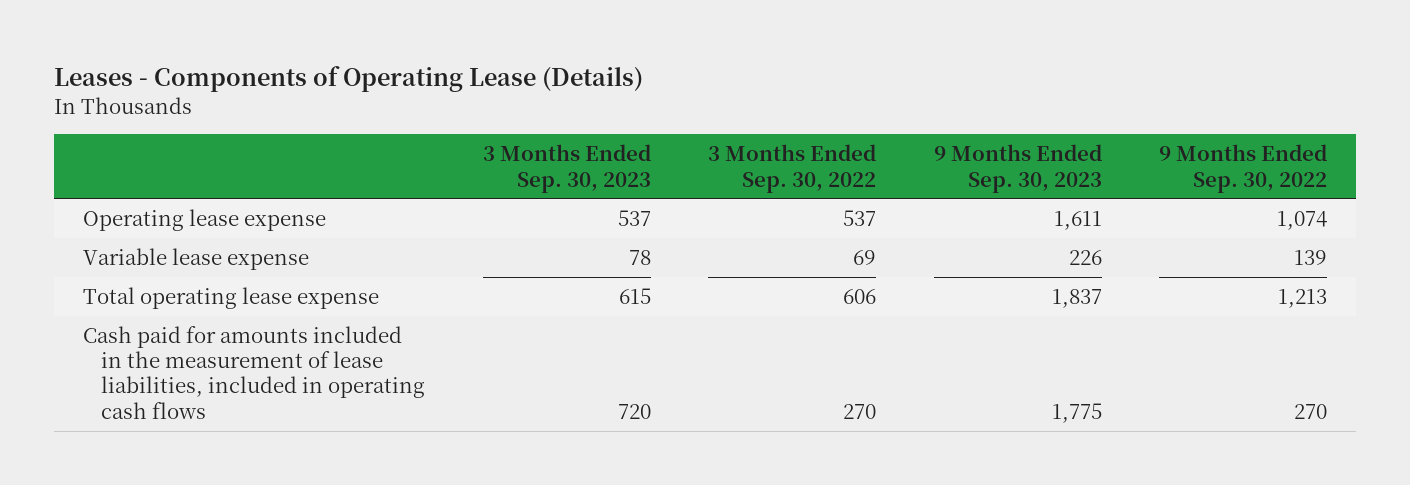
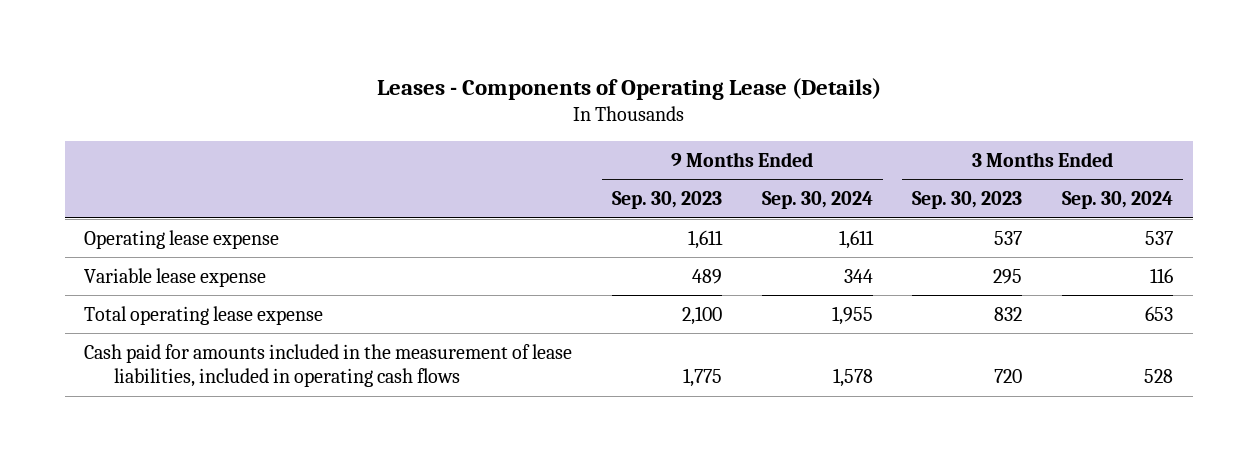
- | 3 Months Ended Sep. 30, 2023 | 3 Months Ended Sep. 30, 2022 | 9 Months Ended Sep. 30, 2023 | 9 Months Ended Sep. 30, 2022
+ | 9 Months Ended Sep. 30, 2023 | 9 Months Ended Sep. 30, 2024 | 3 Months Ended Sep. 30, 2023 | 3 Months Ended Sep. 30, 2024
- Variable lease expense | 78 | 69 | 226 | 139
- Total operating lease expense | 615 | 606 | 1,837 | 1,213
+ Variable lease expense | 489 | 344 | 295 | 116
+ Total operating lease expense | 2,100 | 1,955 | 832 | 653

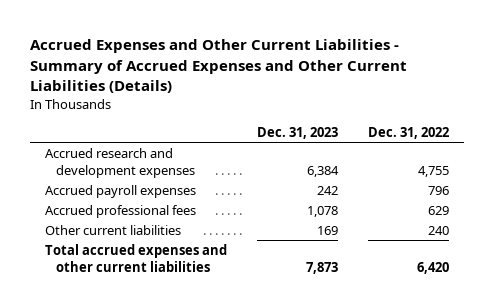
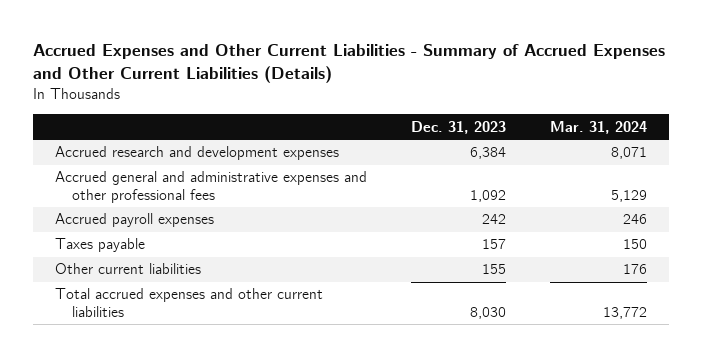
- | Dec. 31, 2023 | Dec. 31, 2022
+ | Dec. 31, 2023 | Mar. 31, 2024
+ Accrued general and administrative expenses and other professional fees | 1,092 | 5,129
- Accrued professional fees | 1,078 | 629
- Other current liabilities | 169 | 240
- Total accrued expenses and other current liabilities | 7,873 | 6,420
+ Taxes payable | 157 | 150
+ Other current liabilities | 155 | 176
+ Total accrued expenses and other current liabilities | 8,030 | 13,772

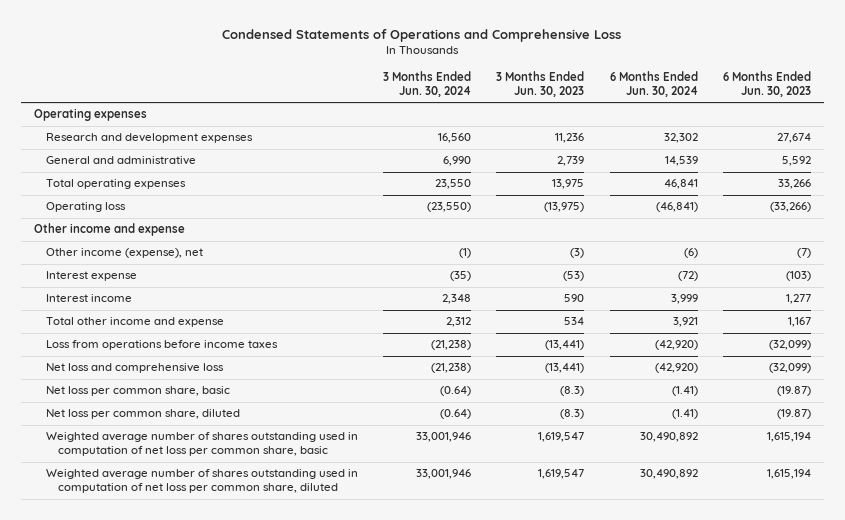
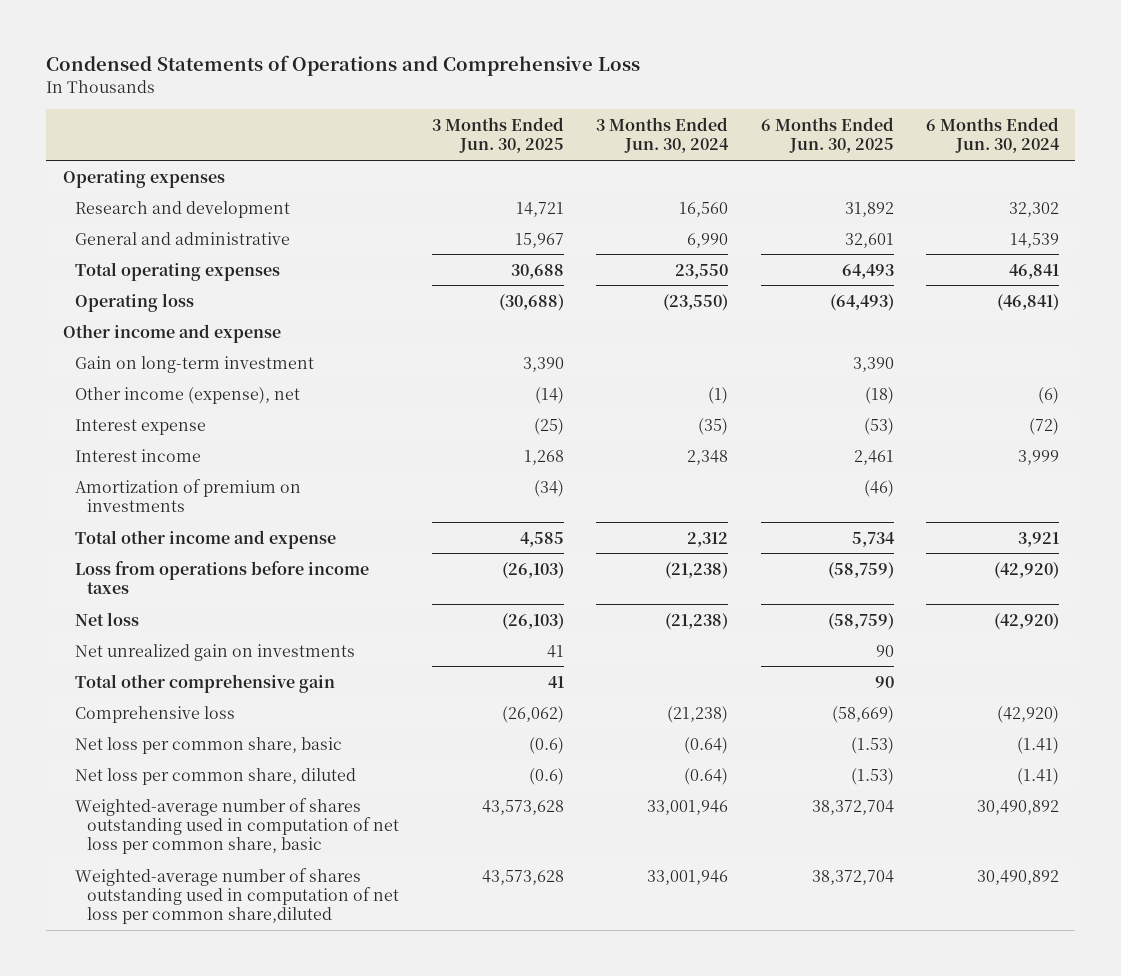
- | 3 Months Ended Jun. 30, 2024 | 3 Months Ended Jun. 30, 2023 | 6 Months Ended Jun. 30, 2024 | 6 Months Ended Jun. 30, 2023
+ | 3 Months Ended Jun. 30, 2025 | 3 Months Ended Jun. 30, 2024 | 6 Months Ended Jun. 30, 2025 | 6 Months Ended Jun. 30, 2024
- Research and development expenses | 16,560 | 11,236 | 32,302 | 27,674
+ Research and development | 14,721 | 16,560 | 31,892 | 32,302
+ Gain on long-term investment | 3,390 | | 3,390 |
+ Amortization of premium on investments | (34) | | (46) |
- Net loss and comprehensive loss | (21,238) | (13,441) | (42,920) | (32,099)
+ Net loss | (26,103) | (21,238) | (58,759) | (42,920)
+ Net unrealized gain on investments | 41 | | 90 |
+ Total other comprehensive gain | 41 | | 90 |
+ Comprehensive loss | (26,062) | (21,238) | (58,669) | (42,920)
- Weighted average number of shares outstanding used in computation of net loss per common share, basic | 33,001,946 | 1,619,547 | 30,490,892 | 1,615,194
- Weighted average number of shares outstanding used in computation of net loss per common share, diluted | 33,001,946 | 1,619,547 | 30,490,892 | 1,615,194
+ Weighted-average number of shares outstanding used in computation of net loss per common share, basic | 43,573,628 | 33,001,946 | 38,372,704 | 30,490,892
+ Weighted-average number of shares outstanding used in computation of net loss per common share,diluted | 43,573,628 | 33,001,946 | 38,372,704 | 30,490,892

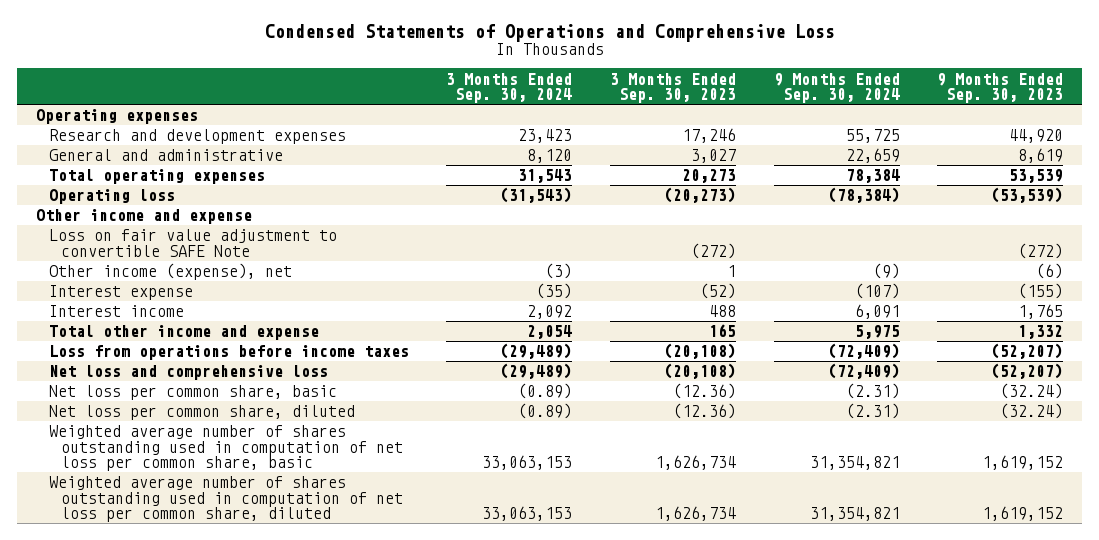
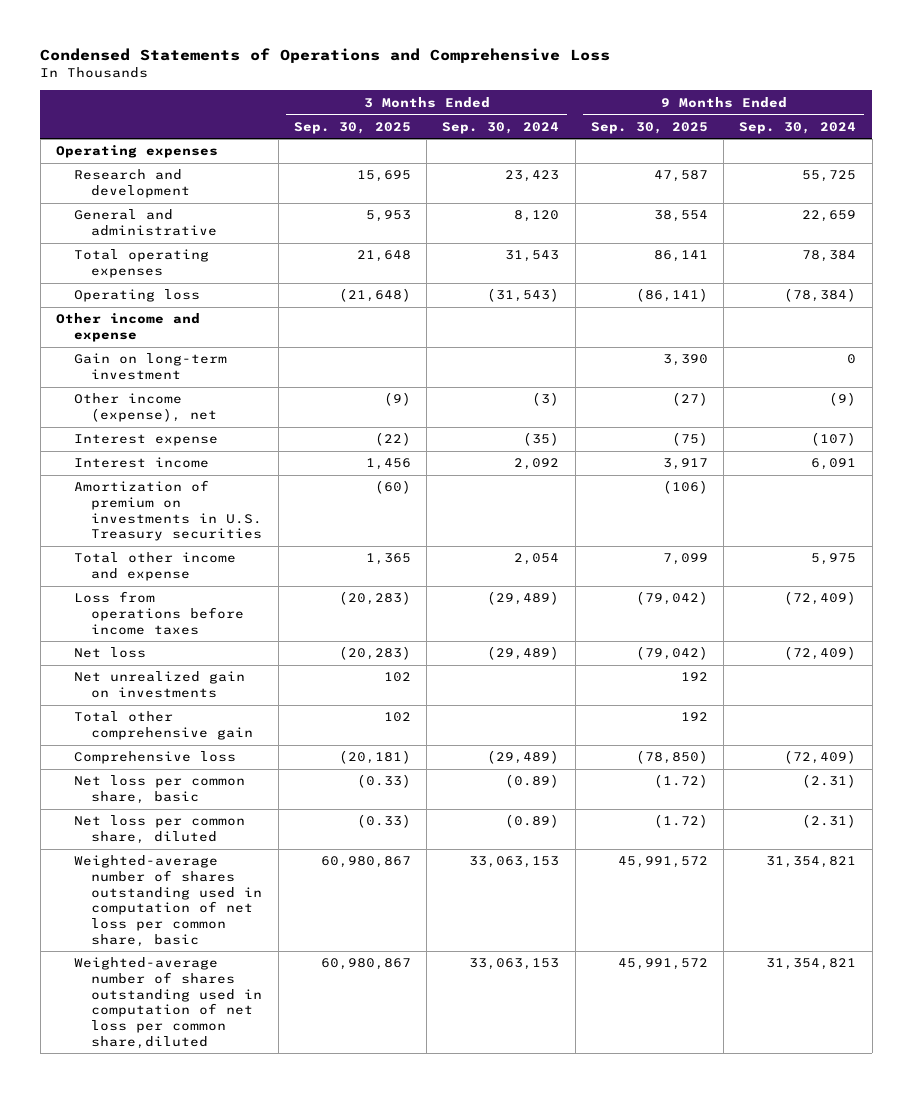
- | 3 Months Ended Sep. 30, 2024 | 3 Months Ended Sep. 30, 2023 | 9 Months Ended Sep. 30, 2024 | 9 Months Ended Sep. 30, 2023
+ | 3 Months Ended Sep. 30, 2025 | 3 Months Ended Sep. 30, 2024 | 9 Months Ended Sep. 30, 2025 | 9 Months Ended Sep. 30, 2024
- Research and development expenses | 23,423 | 17,246 | 55,725 | 44,920
+ Research and development | 15,695 | 23,423 | 47,587 | 55,725
- Loss on fair value adjustment to convertible SAFE Note | | (272) | | (272)
+ Gain on long-term investment | | | 3,390 | 0
+ Amortization of premium on investments in U.S. Treasury securities | (60) | | (106) |
- Net loss and comprehensive loss | (29,489) | (20,108) | (72,409) | (52,207)
+ Net loss | (20,283) | (29,489) | (79,042) | (72,409)
+ Net unrealized gain on investments | 102 | | 192 |
+ Total other comprehensive gain | 102 | | 192 |
+ Comprehensive loss | (20,181) | (29,489) | (78,850) | (72,409)
- Weighted average number of shares outstanding used in computation of net loss per common share, basic | 33,063,153 | 1,626,734 | 31,354,821 | 1,619,152
- Weighted average number of shares outstanding used in computation of net loss per common share, diluted | 33,063,153 | 1,626,734 | 31,354,821 | 1,619,152
+ Weighted-average number of shares outstanding used in computation of net loss per common share, basic | 60,980,867 | 33,063,153 | 45,991,572 | 31,354,821
+ Weighted-average number of shares outstanding used in computation of net loss per common share,diluted | 60,980,867 | 33,063,153 | 45,991,572 | 31,354,821

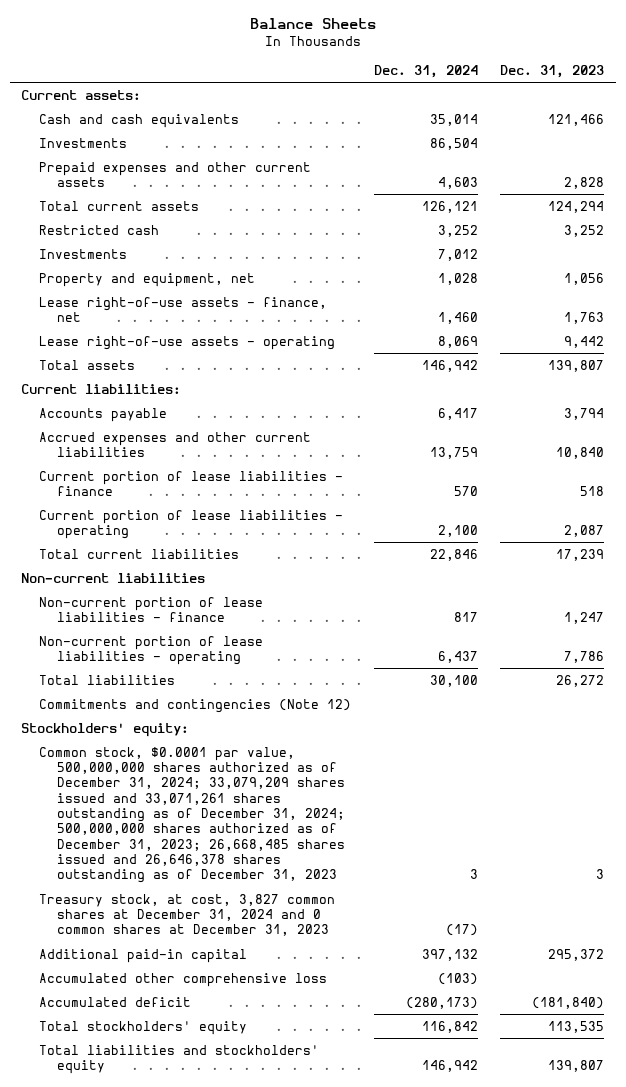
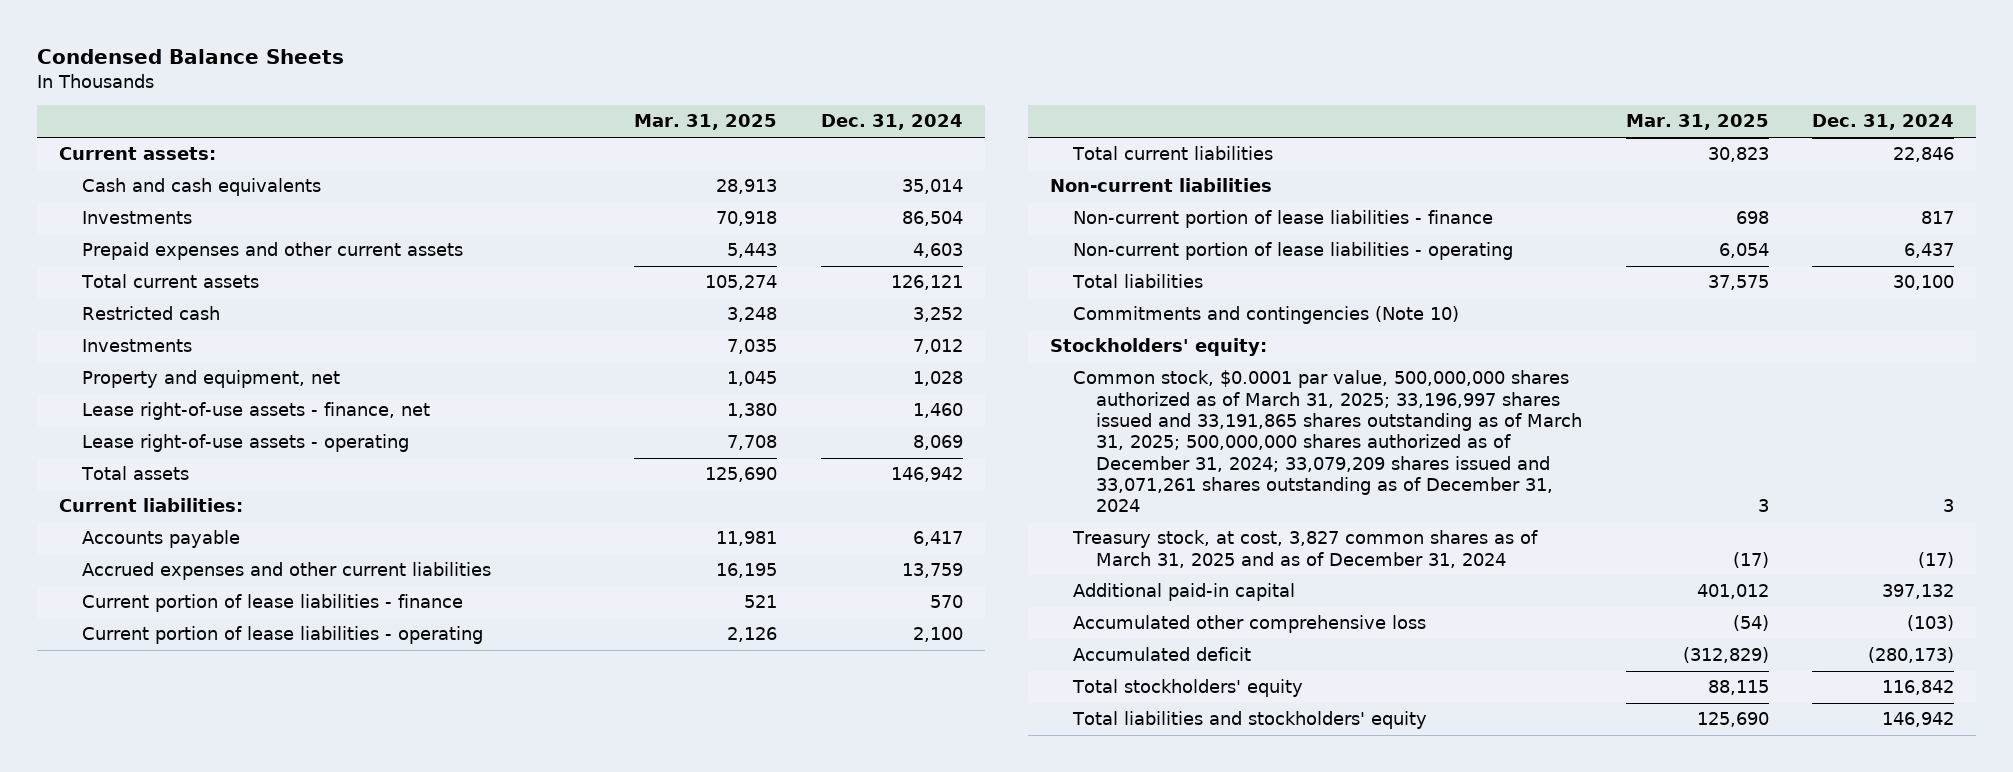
- Balance Sheets
+ Condensed Balance Sheets
- | Dec. 31, 2024 | Dec. 31, 2023
+ | Mar. 31, 2025 | Dec. 31, 2024
- Commitments and contingencies (Note 12)
+ Commitments and contingencies (Note 10)
- Common stock, $0.0001 par value, 500,000,000 shares authorized as of December 31, 2024; 33,079,209 shares issued and 33,071,261 shares outstanding as of December 31, 2024; 500,000,000 shares authorized as of December 31, 2023; 26,668,485 shares issued and 26,646,378 shares outstanding as of December 31, 2023 | 3 | 3
- Treasury stock, at cost, 3,827 common shares at December 31, 2024 and 0 common shares at December 31, 2023 | (17) |
+ Common stock, $0.0001 par value, 500,000,000 shares authorized as of March 31, 2025; 33,196,997 shares issued and 33,191,865 shares outstanding as of March 31, 2025; 500,000,000 shares authorized as of December 31, 2024; 33,079,209 shares issued and 33,071,261 shares outstanding as of December 31, 2024 | 3 | 3
+ Treasury stock, at cost, 3,827 common shares as of March 31, 2025 and as of December 31, 2024 | (17) | (17)

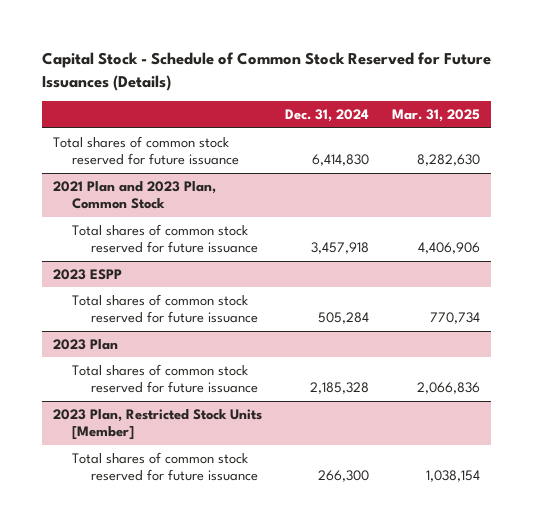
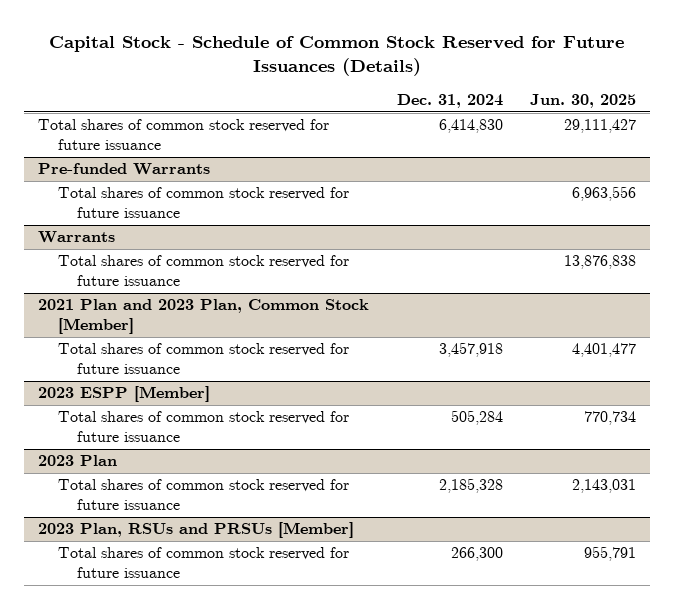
- | Dec. 31, 2024 | Mar. 31, 2025
+ | Dec. 31, 2024 | Jun. 30, 2025
- 2021 Plan and 2023 Plan, Common Stock
+ Pre-funded Warrants
+ Total shares of common stock reserved for future issuance | | 6,963,556
+ Warrants
+ Total shares of common stock reserved for future issuance | | 13,876,838
+ 2021 Plan and 2023 Plan, Common Stock [Member]
- 2023 ESPP
+ 2023 ESPP [Member]
- 2023 Plan, Restricted Stock Units [Member]
+ 2023 Plan, RSUs and PRSUs [Member]

